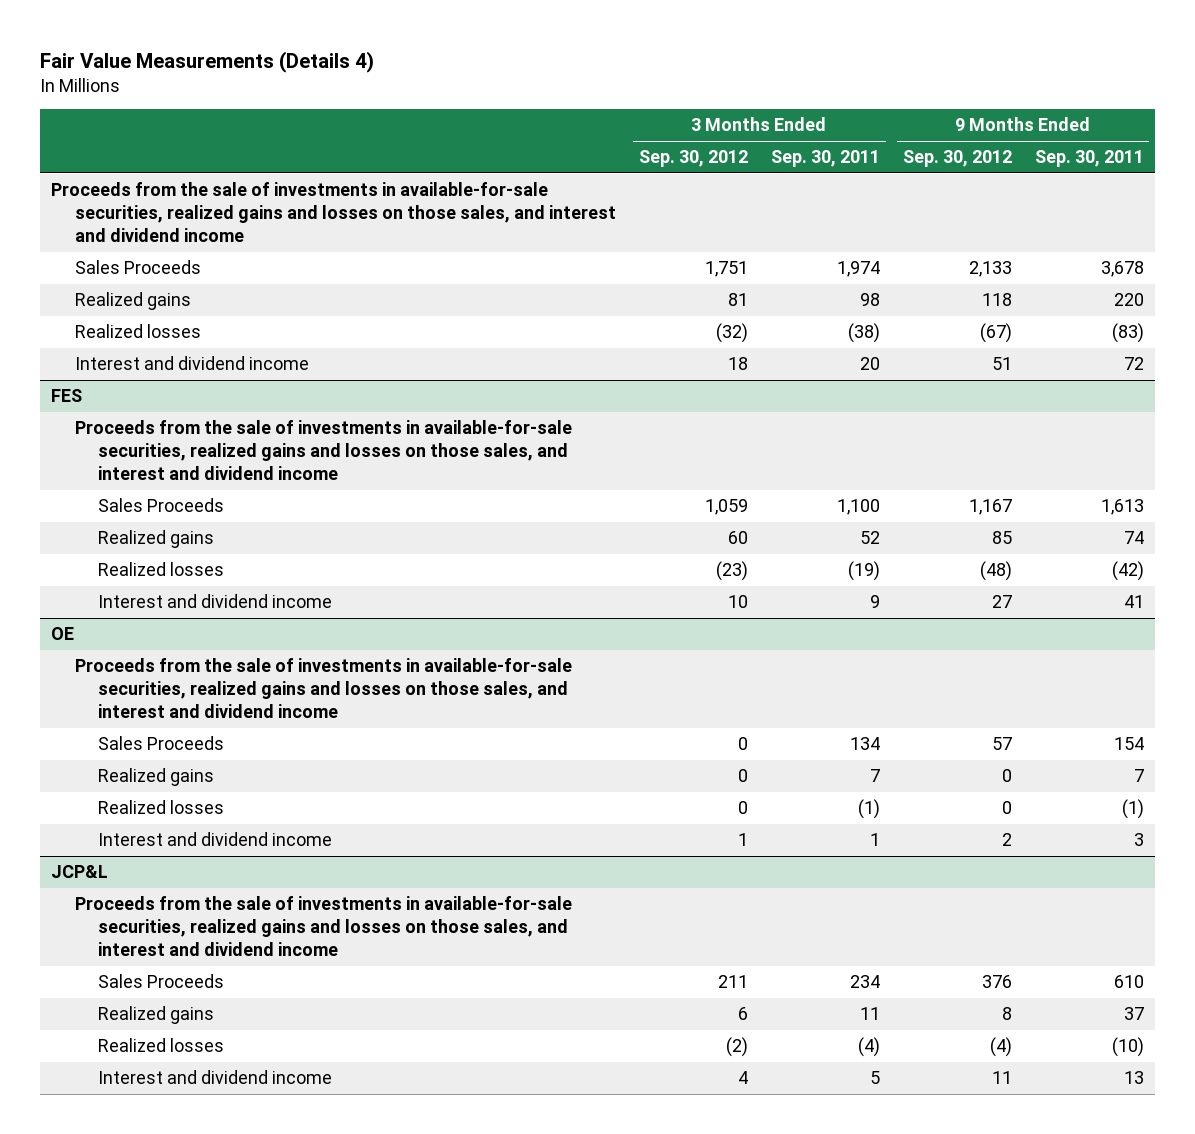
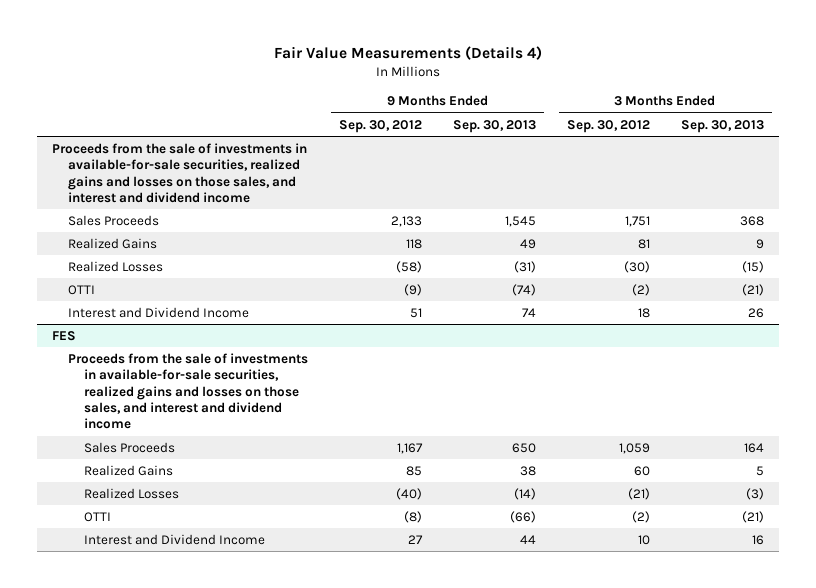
- | 3 Months Ended Sep. 30, 2012 | 3 Months Ended Sep. 30, 2011 | 9 Months Ended Sep. 30, 2012 | 9 Months Ended Sep. 30, 2011
+ | 9 Months Ended Sep. 30, 2012 | 9 Months Ended Sep. 30, 2013 | 3 Months Ended Sep. 30, 2012 | 3 Months Ended Sep. 30, 2013
- Realized gains | 81 | 98 | 118 | 220
- Realized losses | (32) | (38) | (67) | (83)
- Interest and dividend income | 18 | 20 | 51 | 72
+ Realized Gains | 118 | 49 | 81 | 9
+ Realized Losses | (58) | (31) | (30) | (15)
+ OTTI | (9) | (74) | (2) | (21)
+ Interest and Dividend Income | 51 | 74 | 18 | 26
@ FES
- Realized gains | 60 | 52 | 85 | 74
- Realized losses | (23) | (19) | (48) | (42)
- Interest and dividend income | 10 | 9 | 27 | 41
- OE
- Proceeds from the sale of investments in available-for-sale securities, realized gains and losses on those sales, and interest and dividend income
- Sales Proceeds | 0 | 134 | 57 | 154
- Realized gains | 0 | 7 | 0 | 7
- Realized losses | 0 | (1) | 0 | (1)
- Interest and dividend income | 1 | 1 | 2 | 3
- JCP&L
- Proceeds from the sale of investments in available-for-sale securities, realized gains and losses on those sales, and interest and dividend income
- Sales Proceeds | 211 | 234 | 376 | 610
- Realized gains | 6 | 11 | 8 | 37
- Realized losses | (2) | (4) | (4) | (10)
- Interest and dividend income | 4 | 5 | 11 | 13
@ FES
+ Realized Gains | 85 | 38 | 60 | 5
+ Realized Losses | (40) | (14) | (21) | (3)
+ OTTI | (8) | (66) | (2) | (21)
+ Interest and Dividend Income | 27 | 44 | 10 | 16

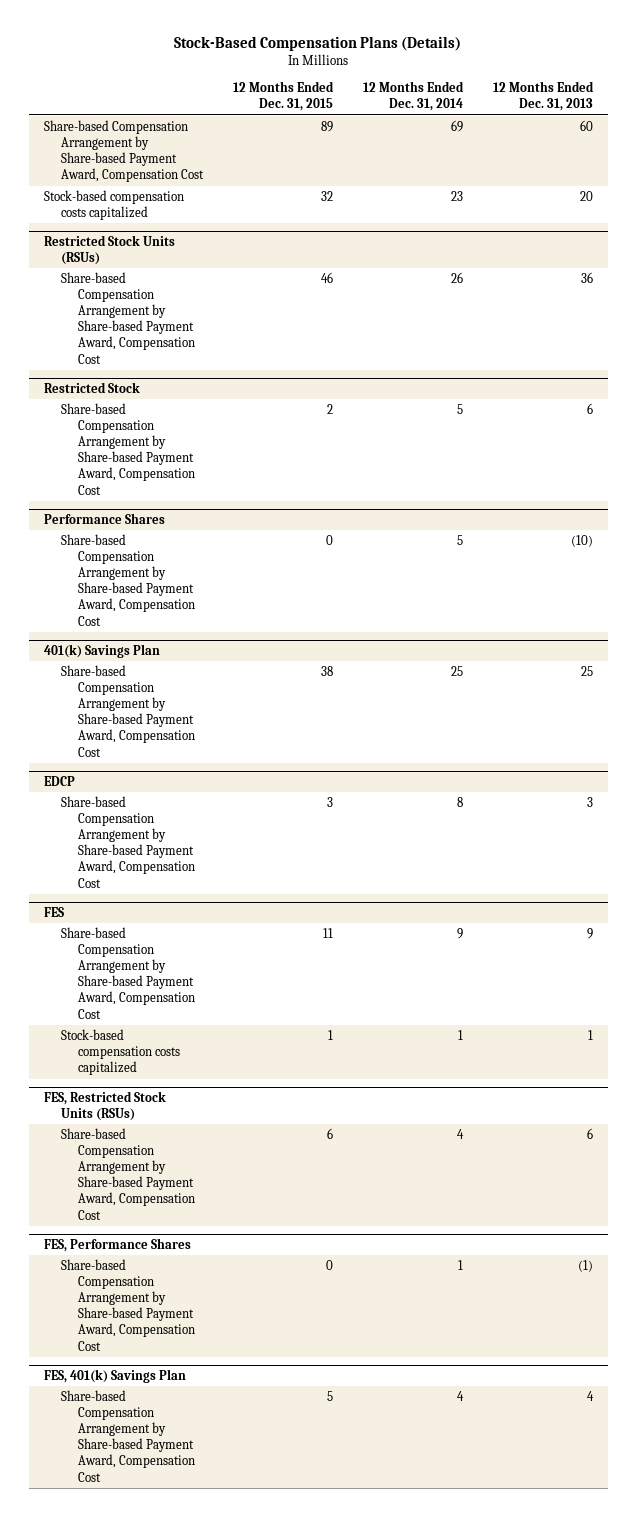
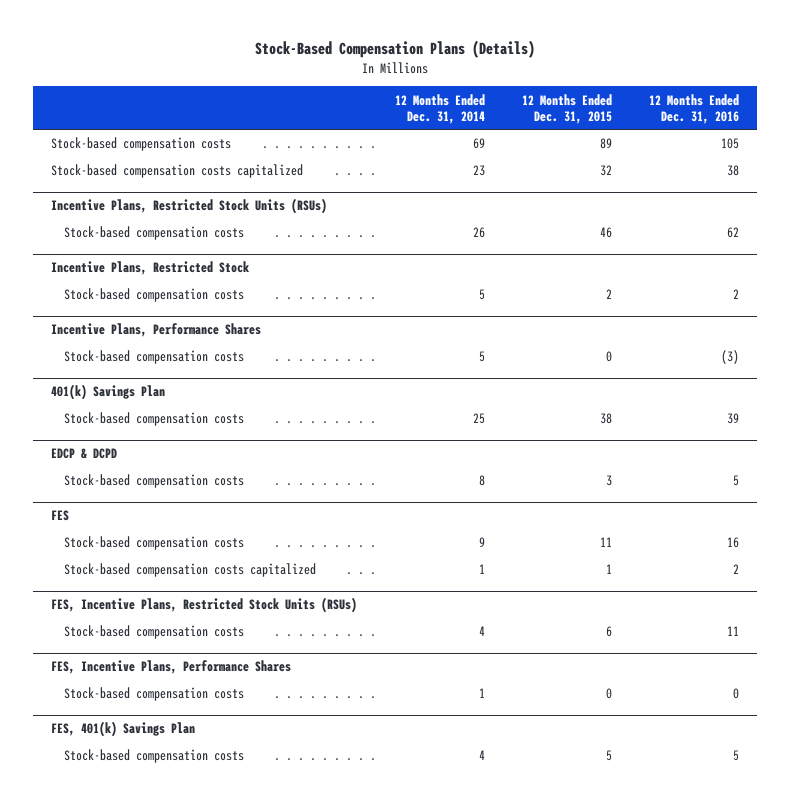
- | 12 Months Ended Dec. 31, 2015 | 12 Months Ended Dec. 31, 2014 | 12 Months Ended Dec. 31, 2013
+ | 12 Months Ended Dec. 31, 2014 | 12 Months Ended Dec. 31, 2015 | 12 Months Ended Dec. 31, 2016
- Share-based Compensation Arrangement by Share-based Payment Award, Compensation Cost | 89 | 69 | 60
+ Stock-based compensation costs | 69 | 89 | 105
- Restricted Stock Units (RSUs)
- Share-based Compensation Arrangement by Share-based Payment Award, Compensation Cost | 46 | 26 | 36
- Restricted Stock
- Share-based Compensation Arrangement by Share-based Payment Award, Compensation Cost | 2 | 5 | 6
- Performance Shares
- Share-based Compensation Arrangement by Share-based Payment Award, Compensation Cost | 0 | 5 | (10)
+ Incentive Plans, Restricted Stock Units (RSUs)
+ Stock-based compensation costs | 26 | 46 | 62
+ Incentive Plans, Restricted Stock
+ Stock-based compensation costs | 5 | 2 | 2
+ Incentive Plans, Performance Shares
+ Stock-based compensation costs | 5 | 0 | (3)
@ 401(k) Savings Plan
- Share-based Compensation Arrangement by Share-based Payment Award, Compensation Cost | 38 | 25 | 25
- EDCP
- Share-based Compensation Arrangement by Share-based Payment Award, Compensation Cost | 3 | 8 | 3
@ 401(k) Savings Plan
+ Stock-based compensation costs | 25 | 38 | 39
+ EDCP & DCPD
+ Stock-based compensation costs | 8 | 3 | 5
@ FES
- Share-based Compensation Arrangement by Share-based Payment Award, Compensation Cost | 11 | 9 | 9
+ Stock-based compensation costs | 9 | 11 | 16
- FES, Restricted Stock Units (RSUs)
- Share-based Compensation Arrangement by Share-based Payment Award, Compensation Cost | 6 | 4 | 6
- FES, Performance Shares
- Share-based Compensation Arrangement by Share-based Payment Award, Compensation Cost | 0 | 1 | (1)
+ FES, Incentive Plans, Restricted Stock Units (RSUs)
+ Stock-based compensation costs | 4 | 6 | 11
+ FES, Incentive Plans, Performance Shares
+ Stock-based compensation costs | 1 | 0 | 0
@ FES, 401(k) Savings Plan
- Share-based Compensation Arrangement by Share-based Payment Award, Compensation Cost | 5 | 4 | 4
+ Stock-based compensation costs | 4 | 5 | 5

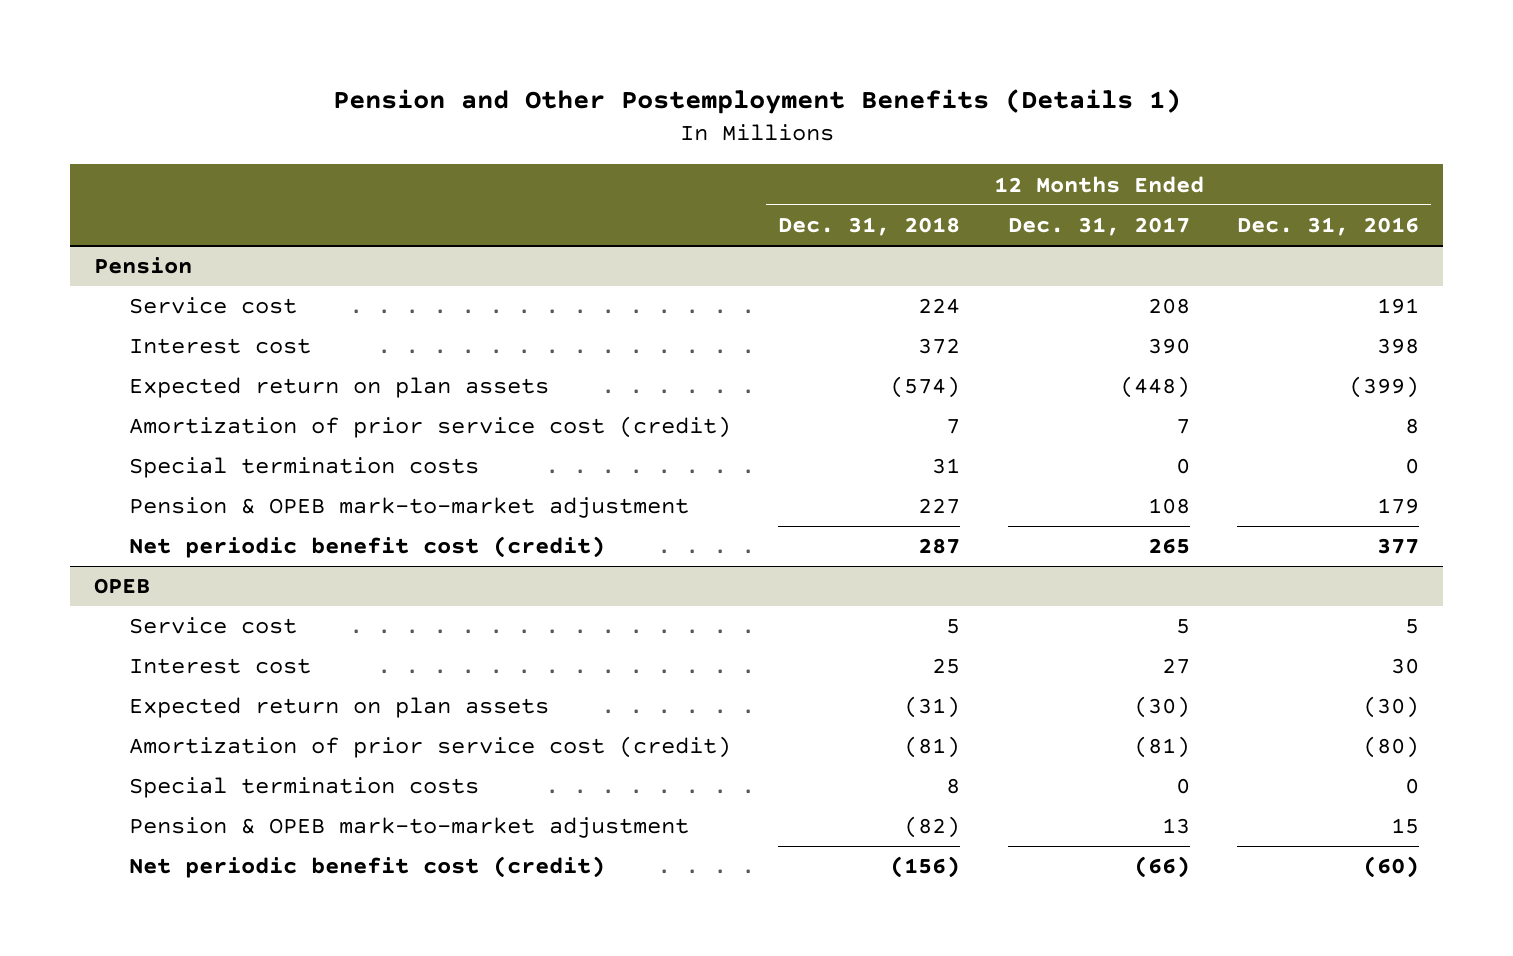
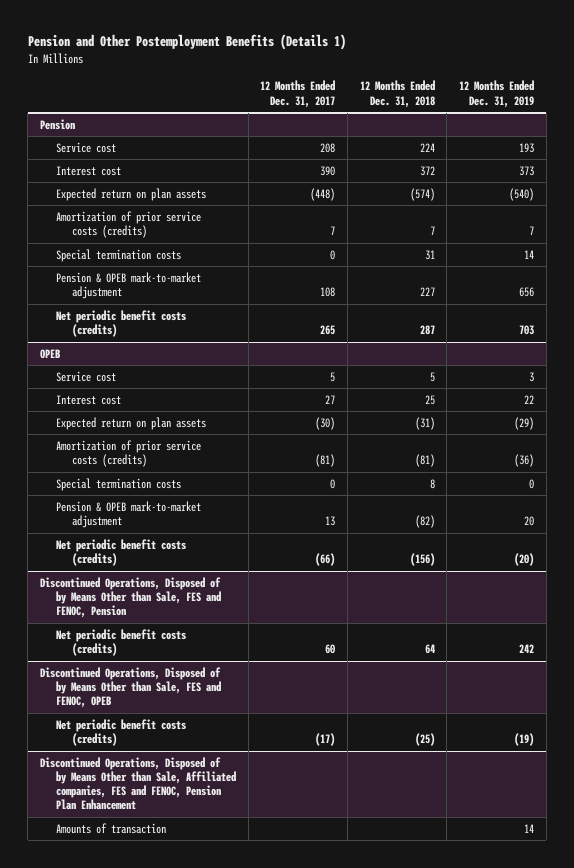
- | 12 Months Ended Dec. 31, 2018 | 12 Months Ended Dec. 31, 2017 | 12 Months Ended Dec. 31, 2016
+ | 12 Months Ended Dec. 31, 2017 | 12 Months Ended Dec. 31, 2018 | 12 Months Ended Dec. 31, 2019
@ Pension
- Amortization of prior service cost (credit) | 7 | 7 | 8
+ Amortization of prior service costs (credits) | 7 | 7 | 7
- Net periodic benefit cost (credit) | 287 | 265 | 377
+ Net periodic benefit costs (credits) | 265 | 287 | 703
@ OPEB
- Amortization of prior service cost (credit) | (81) | (81) | (80)
+ Amortization of prior service costs (credits) | (81) | (81) | (36)
- Net periodic benefit cost (credit) | (156) | (66) | (60)
+ Net periodic benefit costs (credits) | (66) | (156) | (20)
+ Discontinued Operations, Disposed of by Means Other than Sale, FES and FENOC, Pension
+ Net periodic benefit costs (credits) | 60 | 64 | 242
+ Discontinued Operations, Disposed of by Means Other than Sale, FES and FENOC, OPEB
+ Net periodic benefit costs (credits) | (17) | (25) | (19)
+ Discontinued Operations, Disposed of by Means Other than Sale, Affiliated companies, FES and FENOC, Pension Plan Enhancement
+ Amounts of transaction | | | 14

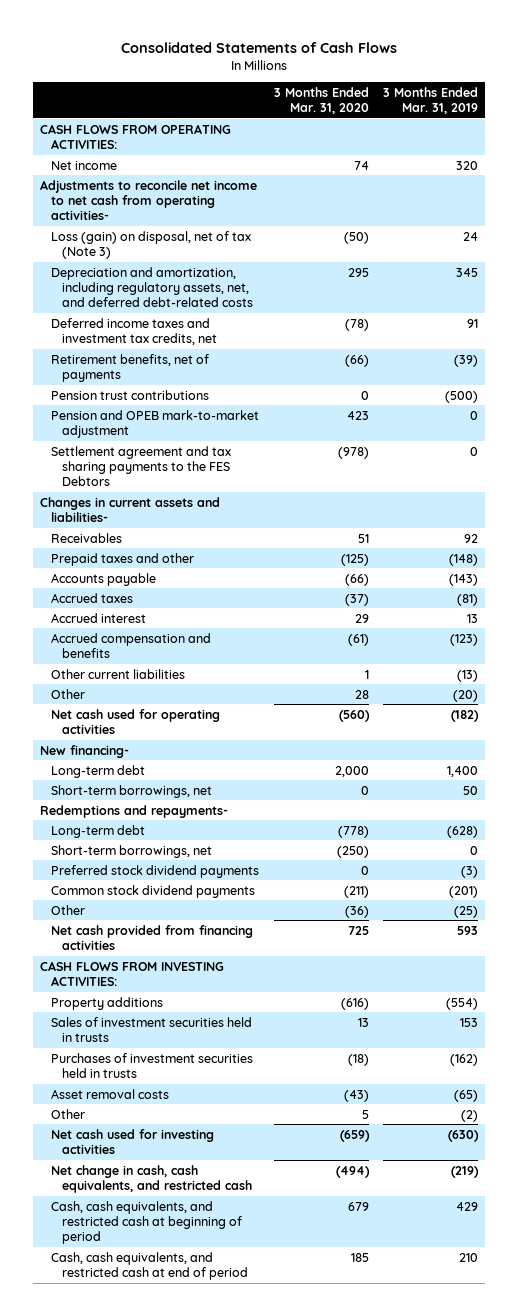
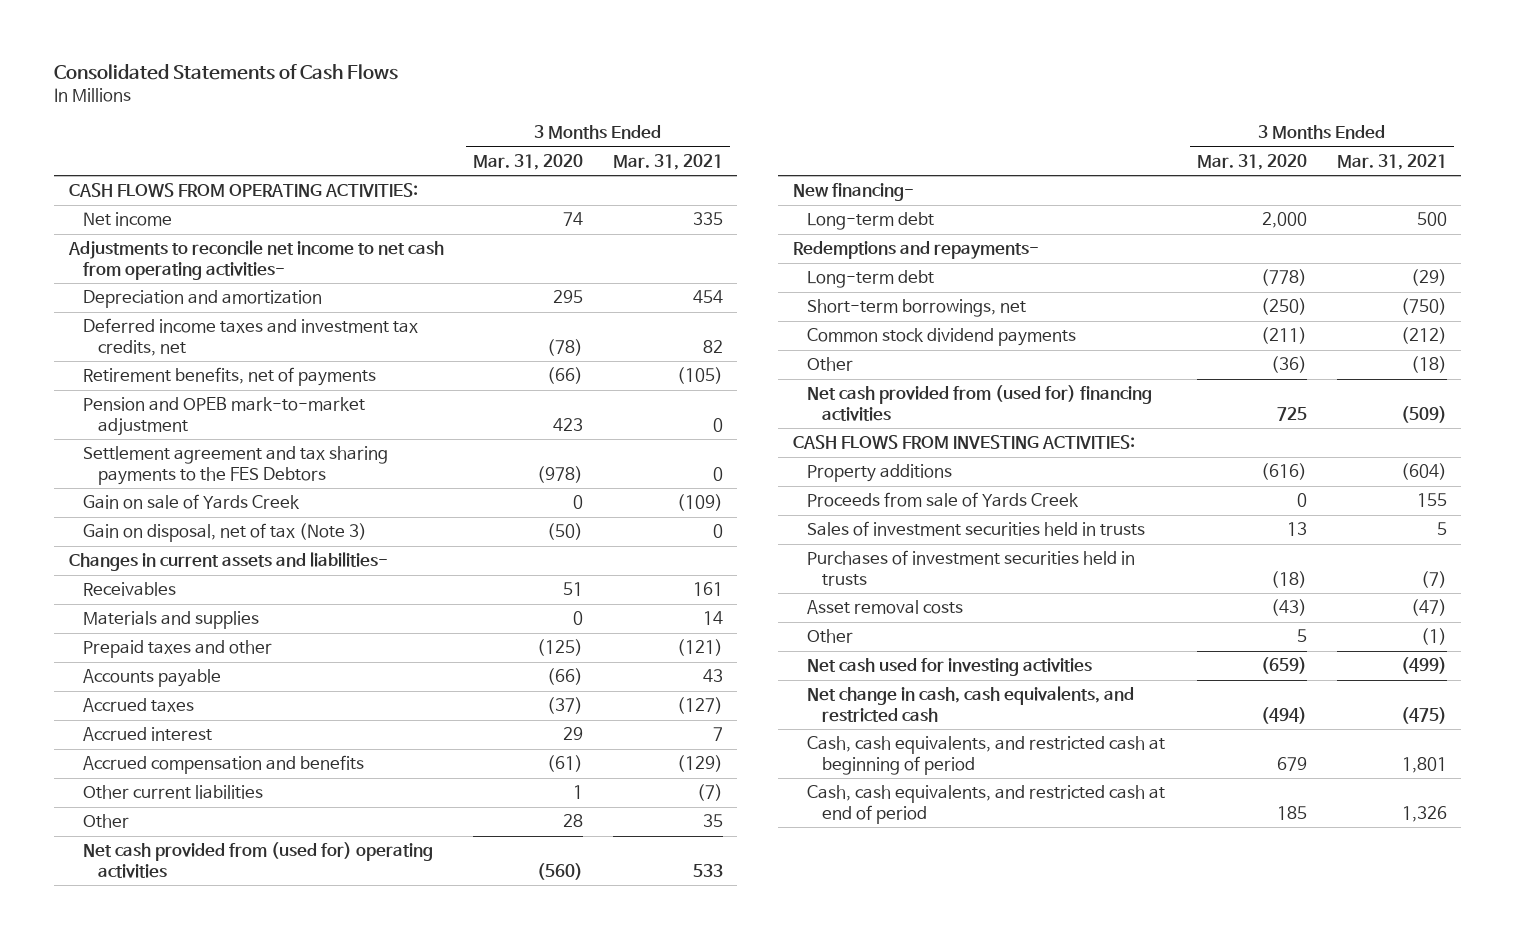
- | 3 Months Ended Mar. 31, 2020 | 3 Months Ended Mar. 31, 2019
+ | 3 Months Ended Mar. 31, 2020 | 3 Months Ended Mar. 31, 2021
- Loss (gain) on disposal, net of tax (Note 3) | (50) | 24
- Depreciation and amortization, including regulatory assets, net, and deferred debt-related costs | 295 | 345
+ Depreciation and amortization | 295 | 454
- Pension trust contributions | 0 | (500)
+ Gain on sale of Yards Creek | 0 | (109)
+ Gain on disposal, net of tax (Note 3) | (50) | 0
+ Materials and supplies | 0 | 14
- Net cash used for operating activities | (560) | (182)
+ Net cash provided from (used for) operating activities | (560) | 533
- Short-term borrowings, net | 0 | 50
- Preferred stock dividend payments | 0 | (3)
- Net cash provided from financing activities | 725 | 593
+ Net cash provided from (used for) financing activities | 725 | (509)
+ Proceeds from sale of Yards Creek | 0 | 155

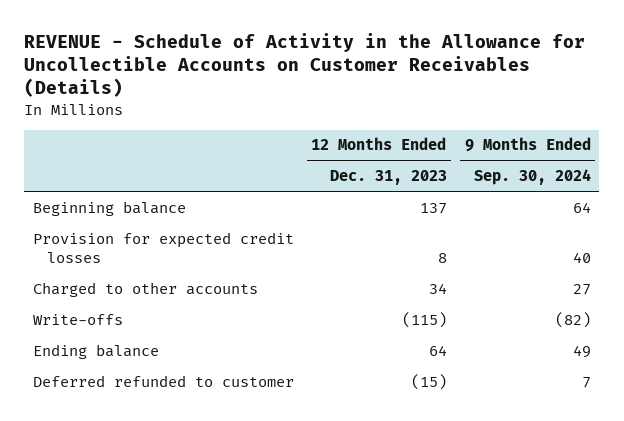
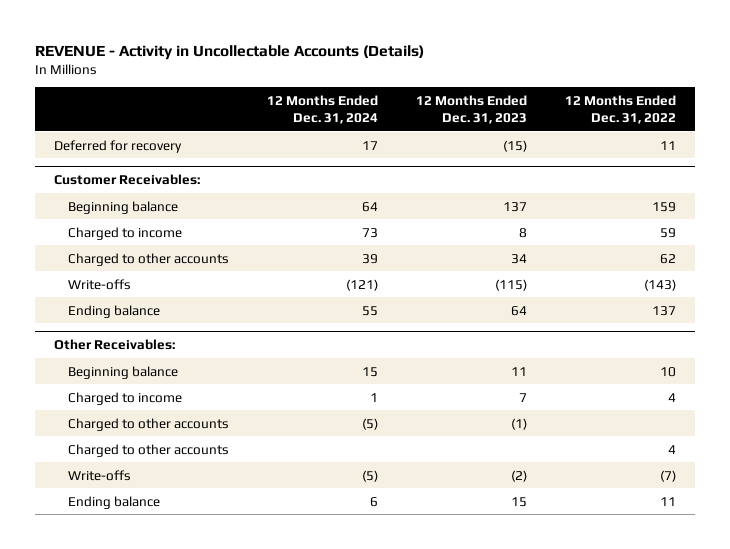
- REVENUE - Schedule of Activity in the Allowance for Uncollectible Accounts on Customer Receivables (Details)
+ REVENUE - Activity in Uncollectable Accounts (Details)
- | 12 Months Ended Dec. 31, 2023 | 9 Months Ended Sep. 30, 2024
+ | 12 Months Ended Dec. 31, 2024 | 12 Months Ended Dec. 31, 2023 | 12 Months Ended Dec. 31, 2022
+ Deferred for recovery | 17 | (15) | 11
+ Customer Receivables:
- Provision for expected credit losses | 8 | 40
+ Charged to income | 73 | 8 | 59
- Deferred refunded to customer | (15) | 7
+ Other Receivables:
+ Beginning balance | 15 | 11 | 10
+ Charged to income | 1 | 7 | 4
+ Charged to other accounts | (5) | (1) |
+ Charged to other accounts | | | 4
+ Write-offs | (5) | (2) | (7)
+ Ending balance | 6 | 15 | 11

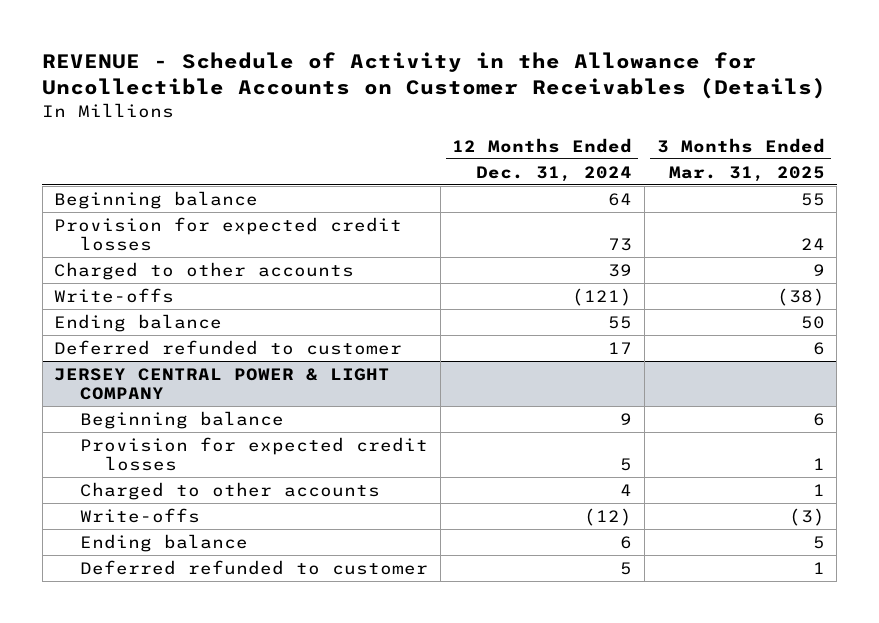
- REVENUE - Activity in Uncollectable Accounts (Details)
+ REVENUE - Schedule of Activity in the Allowance for Uncollectible Accounts on Customer Receivables (Details)
- | 12 Months Ended Dec. 31, 2024 | 12 Months Ended Dec. 31, 2023 | 12 Months Ended Dec. 31, 2022
+ | 12 Months Ended Dec. 31, 2024 | 3 Months Ended Mar. 31, 2025
- Deferred for recovery | 17 | (15) | 11
- Customer Receivables:
- Charged to income | 73 | 8 | 59
+ Provision for expected credit losses | 73 | 24
- Other Receivables:
- Beginning balance | 15 | 11 | 10
- Charged to income | 1 | 7 | 4
- Charged to other accounts | (5) | (1) |
- Charged to other accounts | | | 4
- Write-offs | (5) | (2) | (7)
+ Deferred refunded to customer | 17 | 6
+ JERSEY CENTRAL POWER & LIGHT COMPANY
+ Beginning balance | 9 | 6
+ Provision for expected credit losses | 5 | 1
+ Charged to other accounts | 4 | 1
+ Write-offs | (12) | (3)
+ Deferred refunded to customer | 5 | 1

